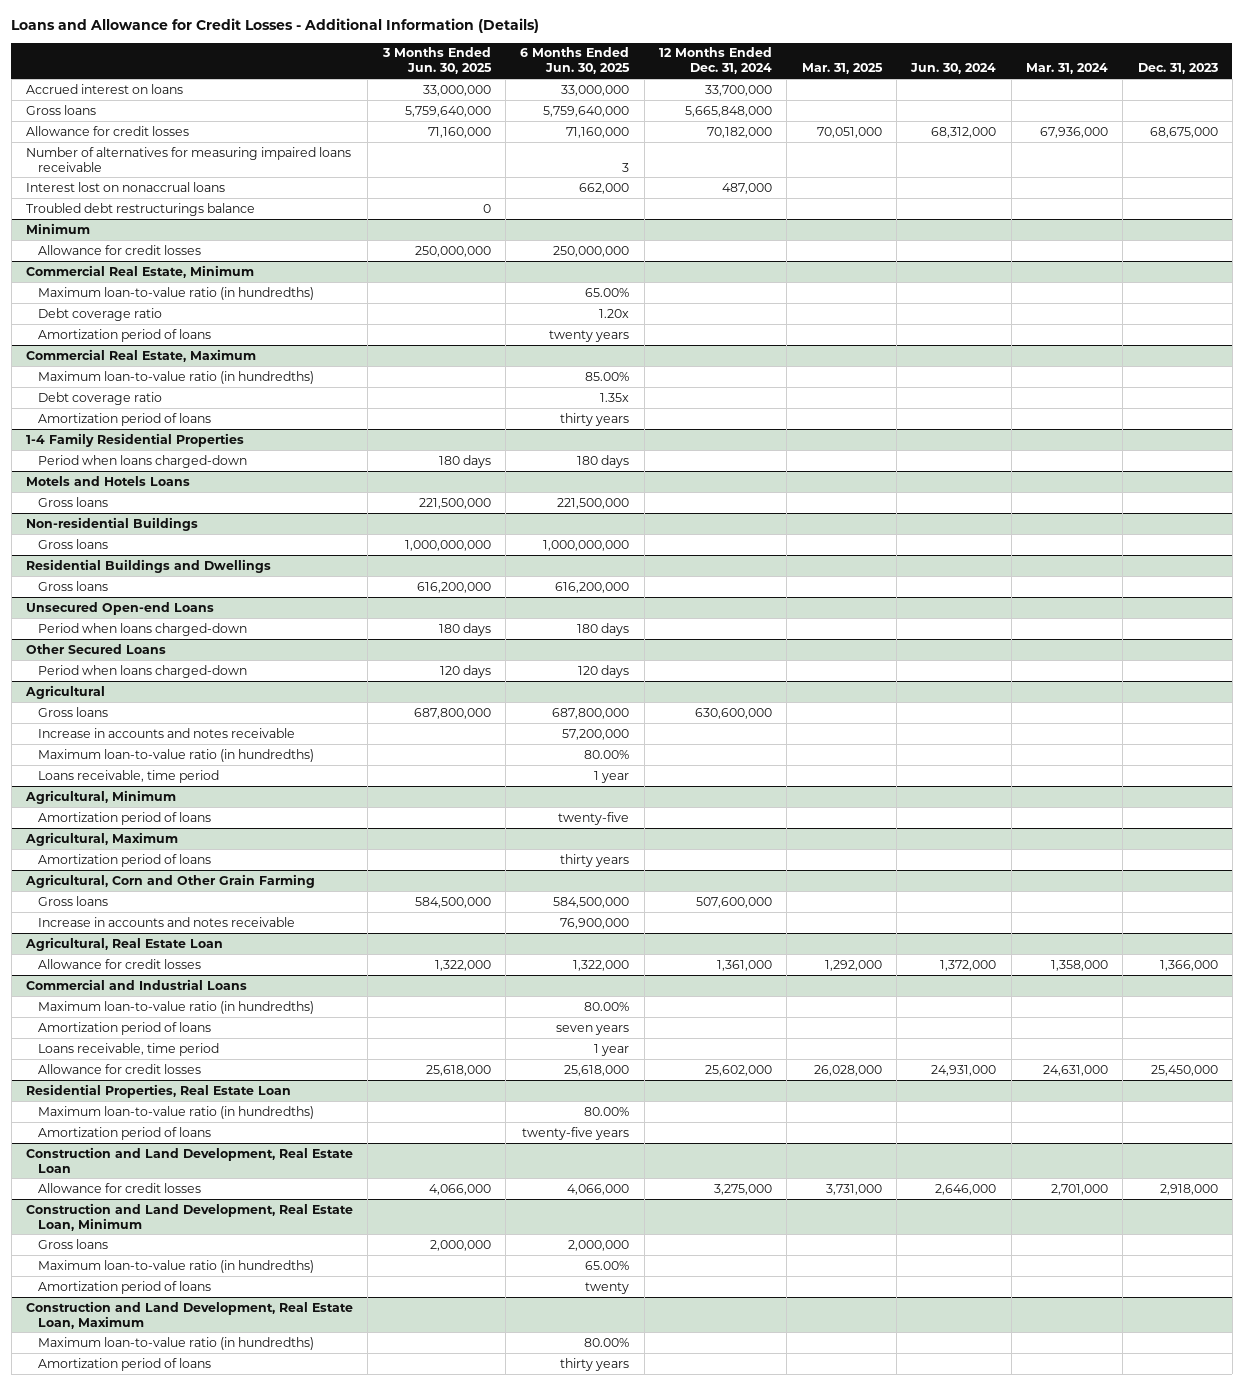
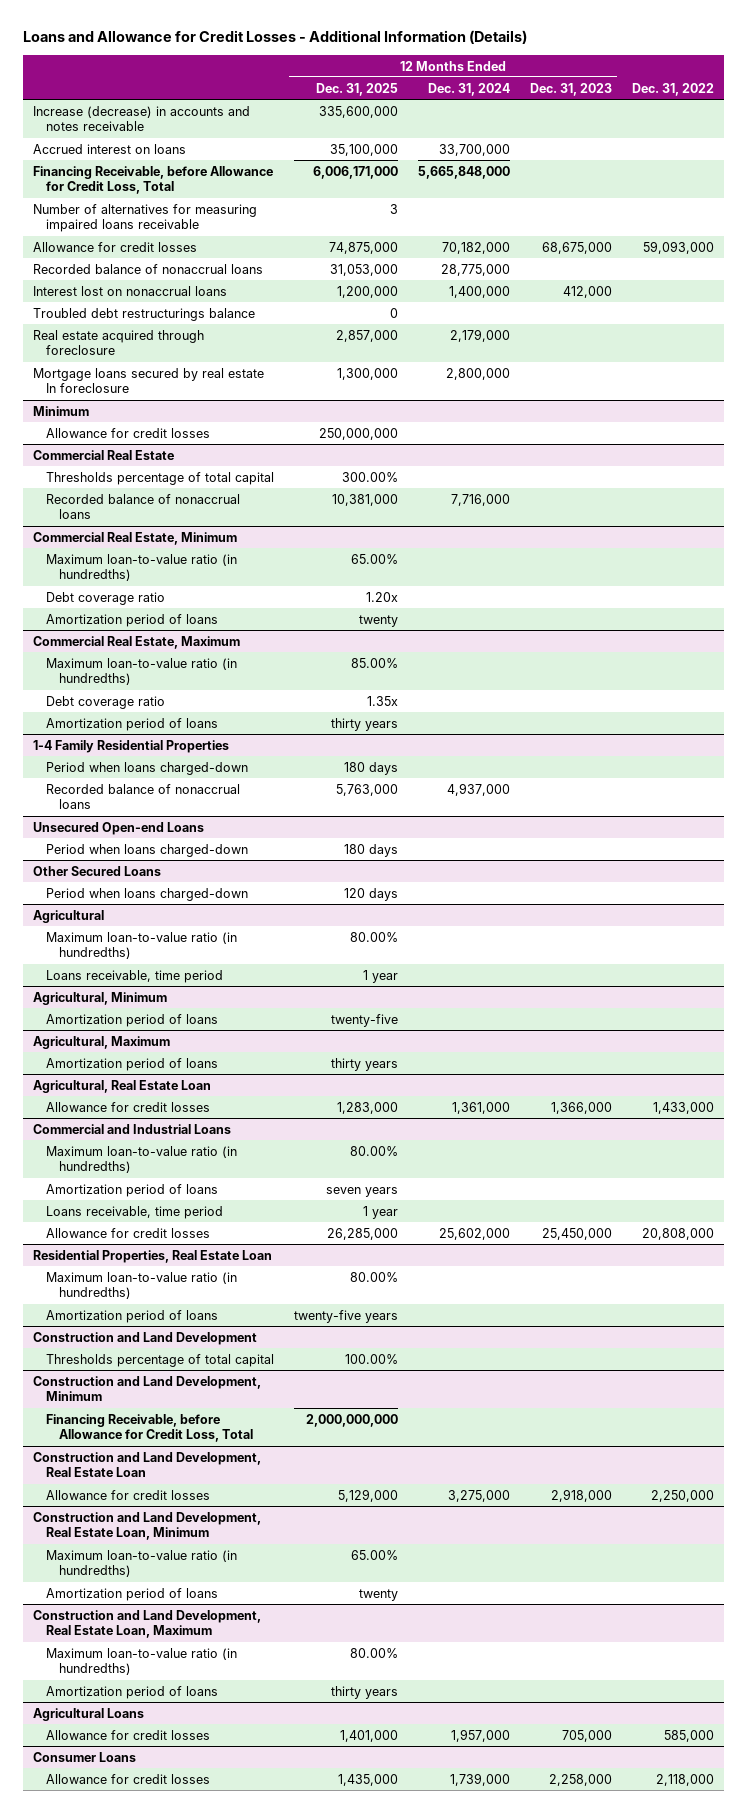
- | 3 Months Ended Jun. 30, 2025 | 6 Months Ended Jun. 30, 2025 | 12 Months Ended Dec. 31, 2024 | Mar. 31, 2025 | Jun. 30, 2024 | Mar. 31, 2024 | Dec. 31, 2023
+ | 12 Months Ended Dec. 31, 2025 | 12 Months Ended Dec. 31, 2024 | 12 Months Ended Dec. 31, 2023 | Dec. 31, 2022
+ Increase (decrease) in accounts and notes receivable | 335,600,000 | | |
- Gross loans | 5,759,640,000 | 5,759,640,000 | 5,665,848,000 | | | |
+ Financing Receivable, before Allowance for Credit Loss, Total | 6,006,171,000 | 5,665,848,000 | |
- Interest lost on nonaccrual loans | | 662,000 | 487,000 | | | |
moved down: Allowance for credit losses | 74,875,000 | 70,182,000 | 68,675,000 | 59,093,000
+ Recorded balance of nonaccrual loans | 31,053,000 | 28,775,000 | |
+ Interest lost on nonaccrual loans | 1,200,000 | 1,400,000 | 412,000 |
+ Real estate acquired through foreclosure | 2,857,000 | 2,179,000 | |
+ Mortgage loans secured by real estate In foreclosure | 1,300,000 | 2,800,000 | |
+ Commercial Real Estate
+ Thresholds percentage of total capital | 300.00% | | |
+ Recorded balance of nonaccrual loans | 10,381,000 | 7,716,000 | |
- Motels and Hotels Loans
- Gross loans | 221,500,000 | 221,500,000 | | | | |
- Non-residential Buildings
- Gross loans | 1,000,000,000 | 1,000,000,000 | | | | |
- Residential Buildings and Dwellings
- Gross loans | 616,200,000 | 616,200,000 | | | | |
@ 1-4 Family Residential Properties
+ Recorded balance of nonaccrual loans | 5,763,000 | 4,937,000 | |
@ Agricultural
- Gross loans | 687,800,000 | 687,800,000 | 630,600,000 | | | |
- Increase in accounts and notes receivable | | 57,200,000 | | | | |
- Agricultural, Corn and Other Grain Farming
- Gross loans | 584,500,000 | 584,500,000 | 507,600,000 | | | |
- Increase in accounts and notes receivable | | 76,900,000 | | | | |
+ Construction and Land Development
+ Thresholds percentage of total capital | 100.00% | | |
+ Construction and Land Development, Minimum
+ Financing Receivable, before Allowance for Credit Loss, Total | 2,000,000,000 | | |
@ Construction and Land Development, Real Estate Loan, Minimum
- Gross loans | 2,000,000 | 2,000,000 | | | | |
+ Agricultural Loans
+ Allowance for credit losses | 1,401,000 | 1,957,000 | 705,000 | 585,000
+ Consumer Loans
+ Allowance for credit losses | 1,435,000 | 1,739,000 | 2,258,000 | 2,118,000

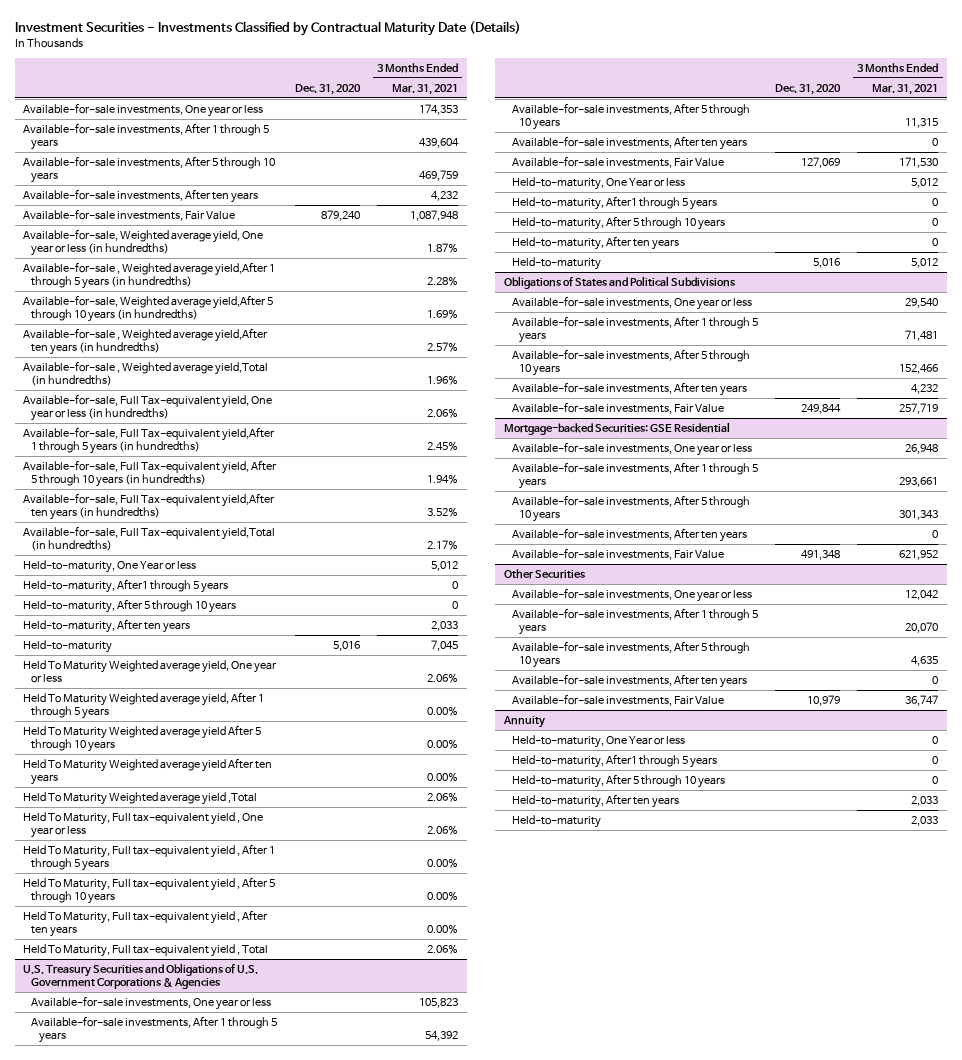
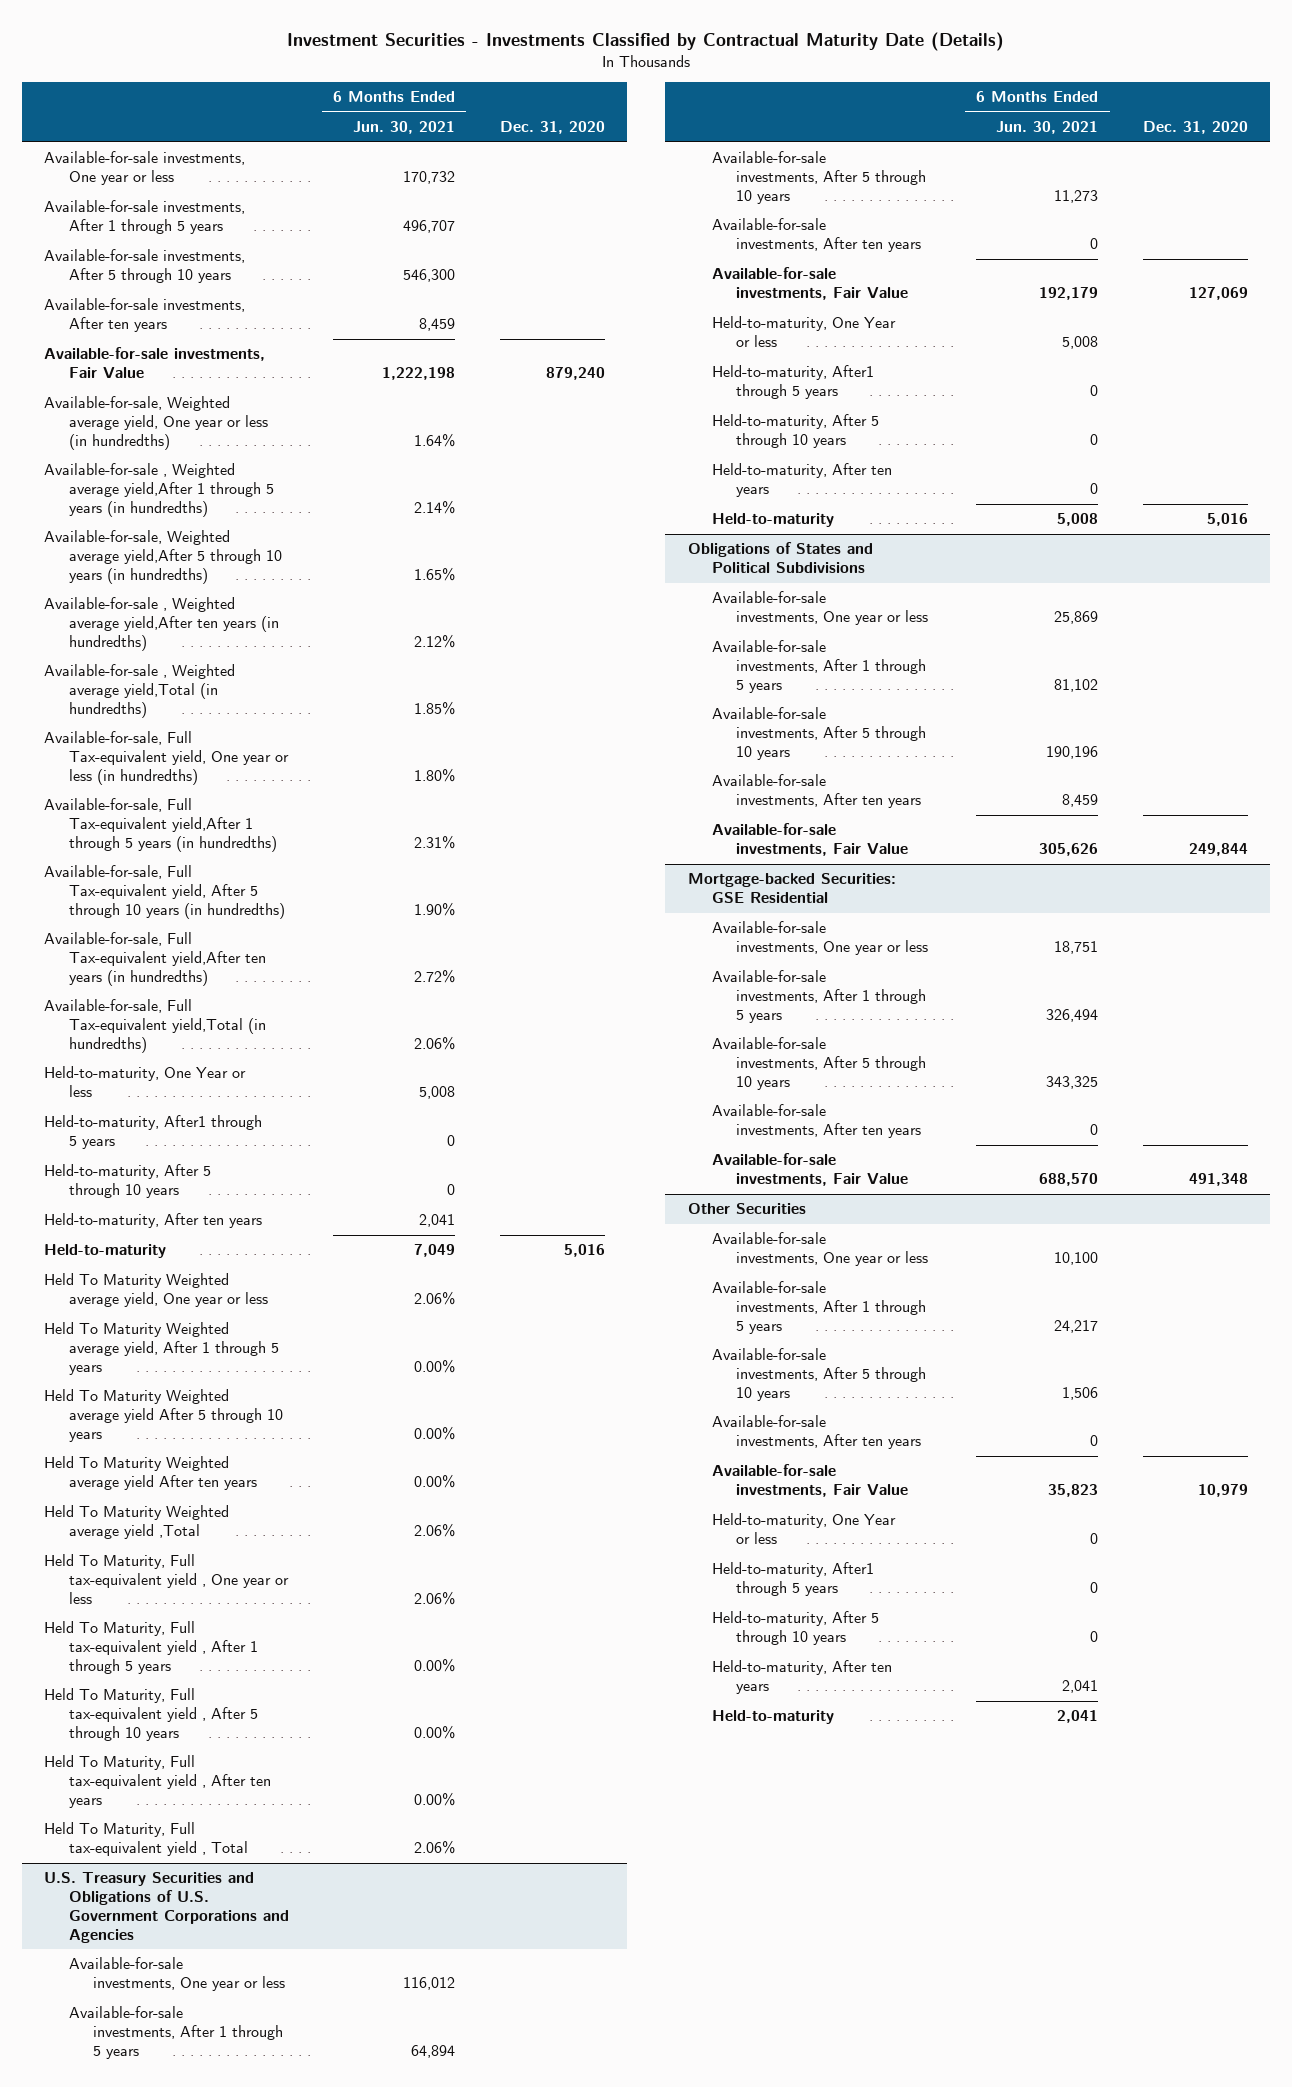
- | Dec. 31, 2020 | 3 Months Ended Mar. 31, 2021
+ | 6 Months Ended Jun. 30, 2021 | Dec. 31, 2020
- U.S. Treasury Securities and Obligations of U.S. Government Corporations & Agencies
+ U.S. Treasury Securities and Obligations of U.S. Government Corporations and Agencies
- Annuity
- Held-to-maturity, One Year or less | | 0
- Held-to-maturity, After1 through 5 years | | 0
- Held-to-maturity, After 5 through 10 years | | 0
- Held-to-maturity, After ten years | | 2,033
- Held-to-maturity | | 2,033
@ Other Securities
+ Held-to-maturity, One Year or less | 0 |
+ Held-to-maturity, After1 through 5 years | 0 |
+ Held-to-maturity, After 5 through 10 years | 0 |
+ Held-to-maturity, After ten years | 2,041 |
+ Held-to-maturity | 2,041 |

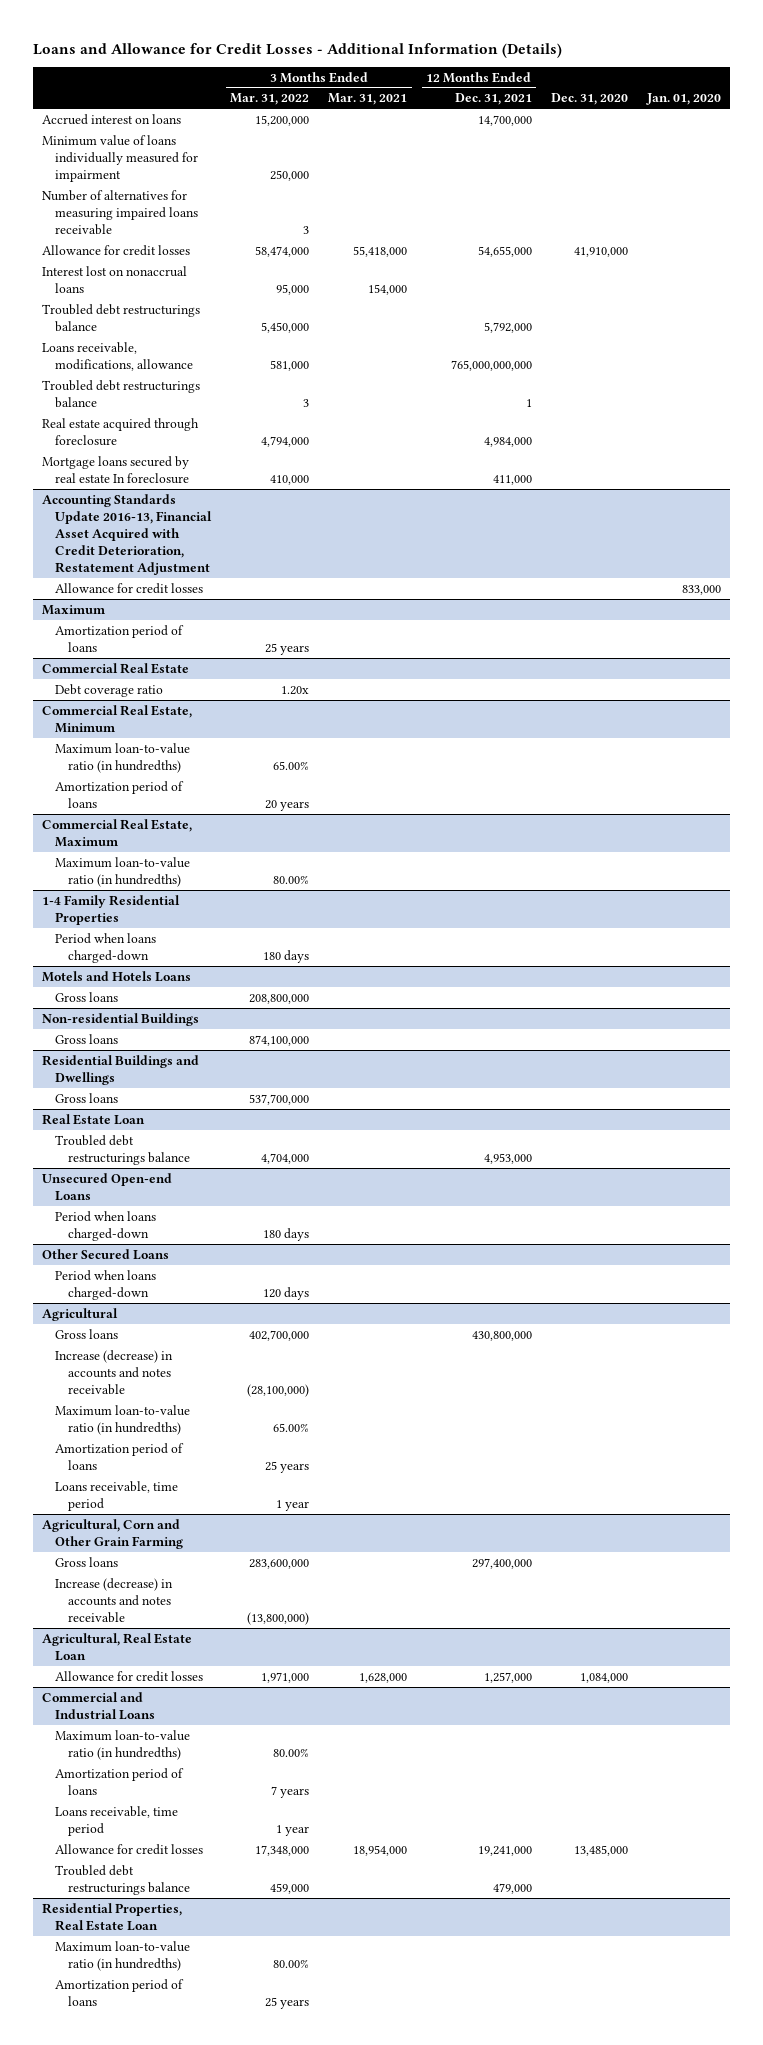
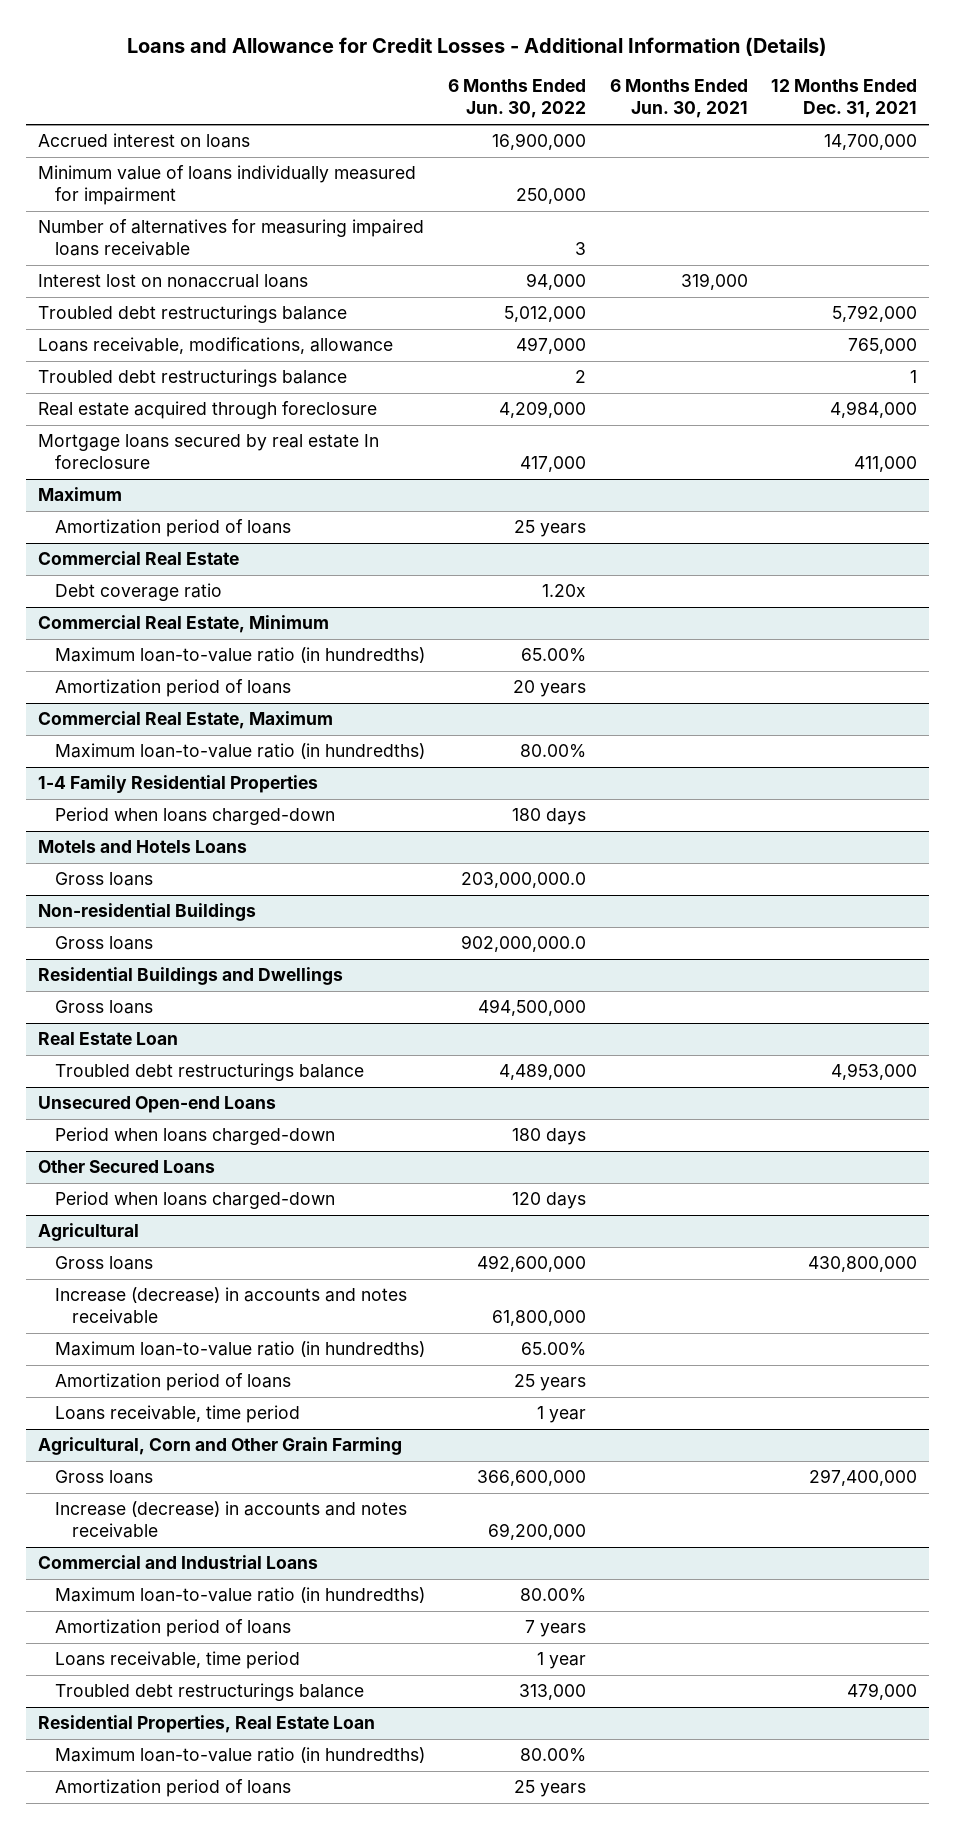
- | 3 Months Ended Mar. 31, 2022 | 3 Months Ended Mar. 31, 2021 | 12 Months Ended Dec. 31, 2021 | Dec. 31, 2020 | Jan. 01, 2020
+ | 6 Months Ended Jun. 30, 2022 | 6 Months Ended Jun. 30, 2021 | 12 Months Ended Dec. 31, 2021
- Allowance for credit losses | 58,474,000 | 55,418,000 | 54,655,000 | 41,910,000 |
- Loans receivable, modifications, allowance | 581,000 | | 765,000,000,000 | |
+ Loans receivable, modifications, allowance | 497,000 | | 765,000
- Accounting Standards Update 2016-13, Financial Asset Acquired with Credit Deterioration, Restatement Adjustment
- Allowance for credit losses | | | | | 833,000
- Agricultural, Real Estate Loan
- Allowance for credit losses | 1,971,000 | 1,628,000 | 1,257,000 | 1,084,000 |
@ Commercial and Industrial Loans
- Allowance for credit losses | 17,348,000 | 18,954,000 | 19,241,000 | 13,485,000 |

